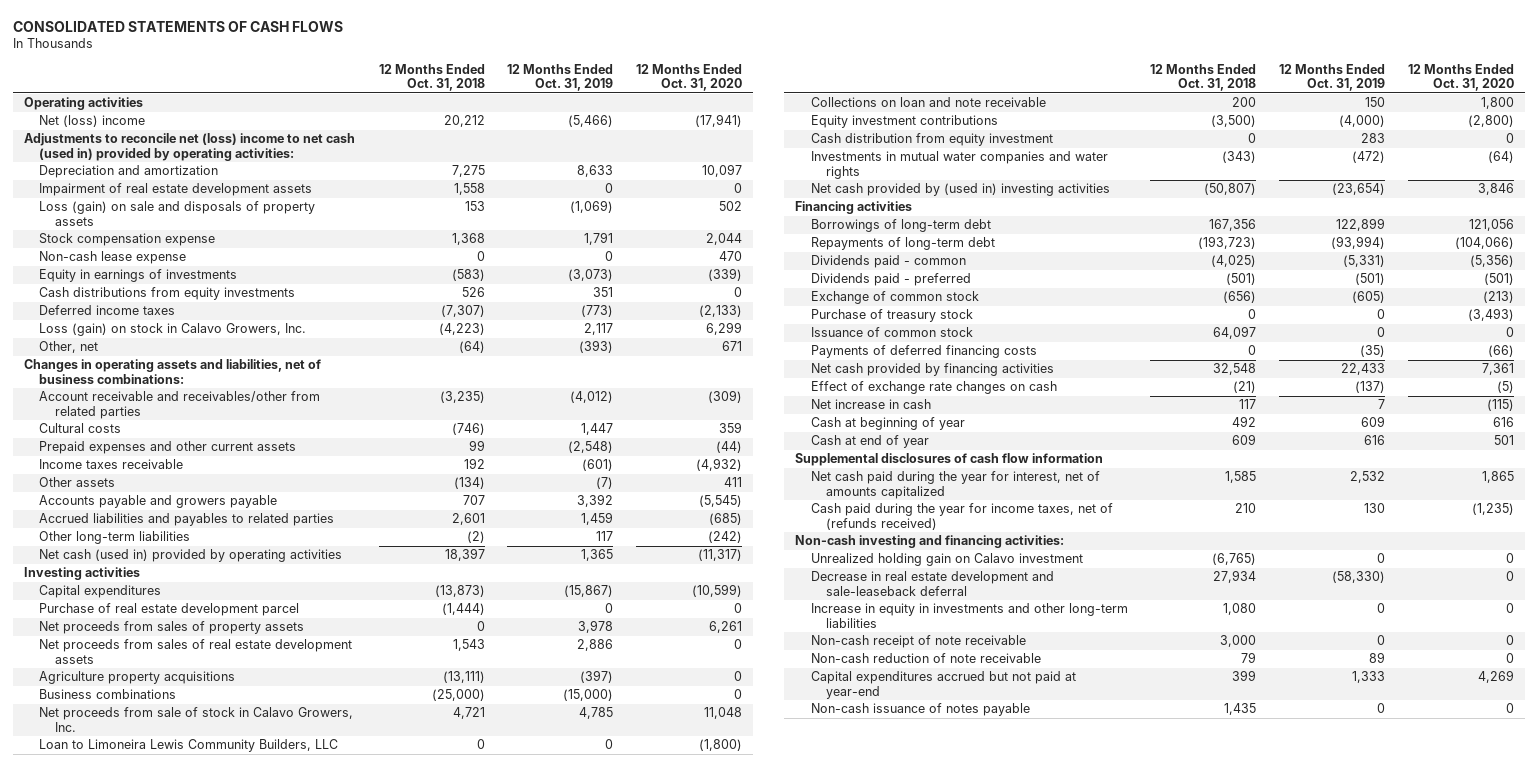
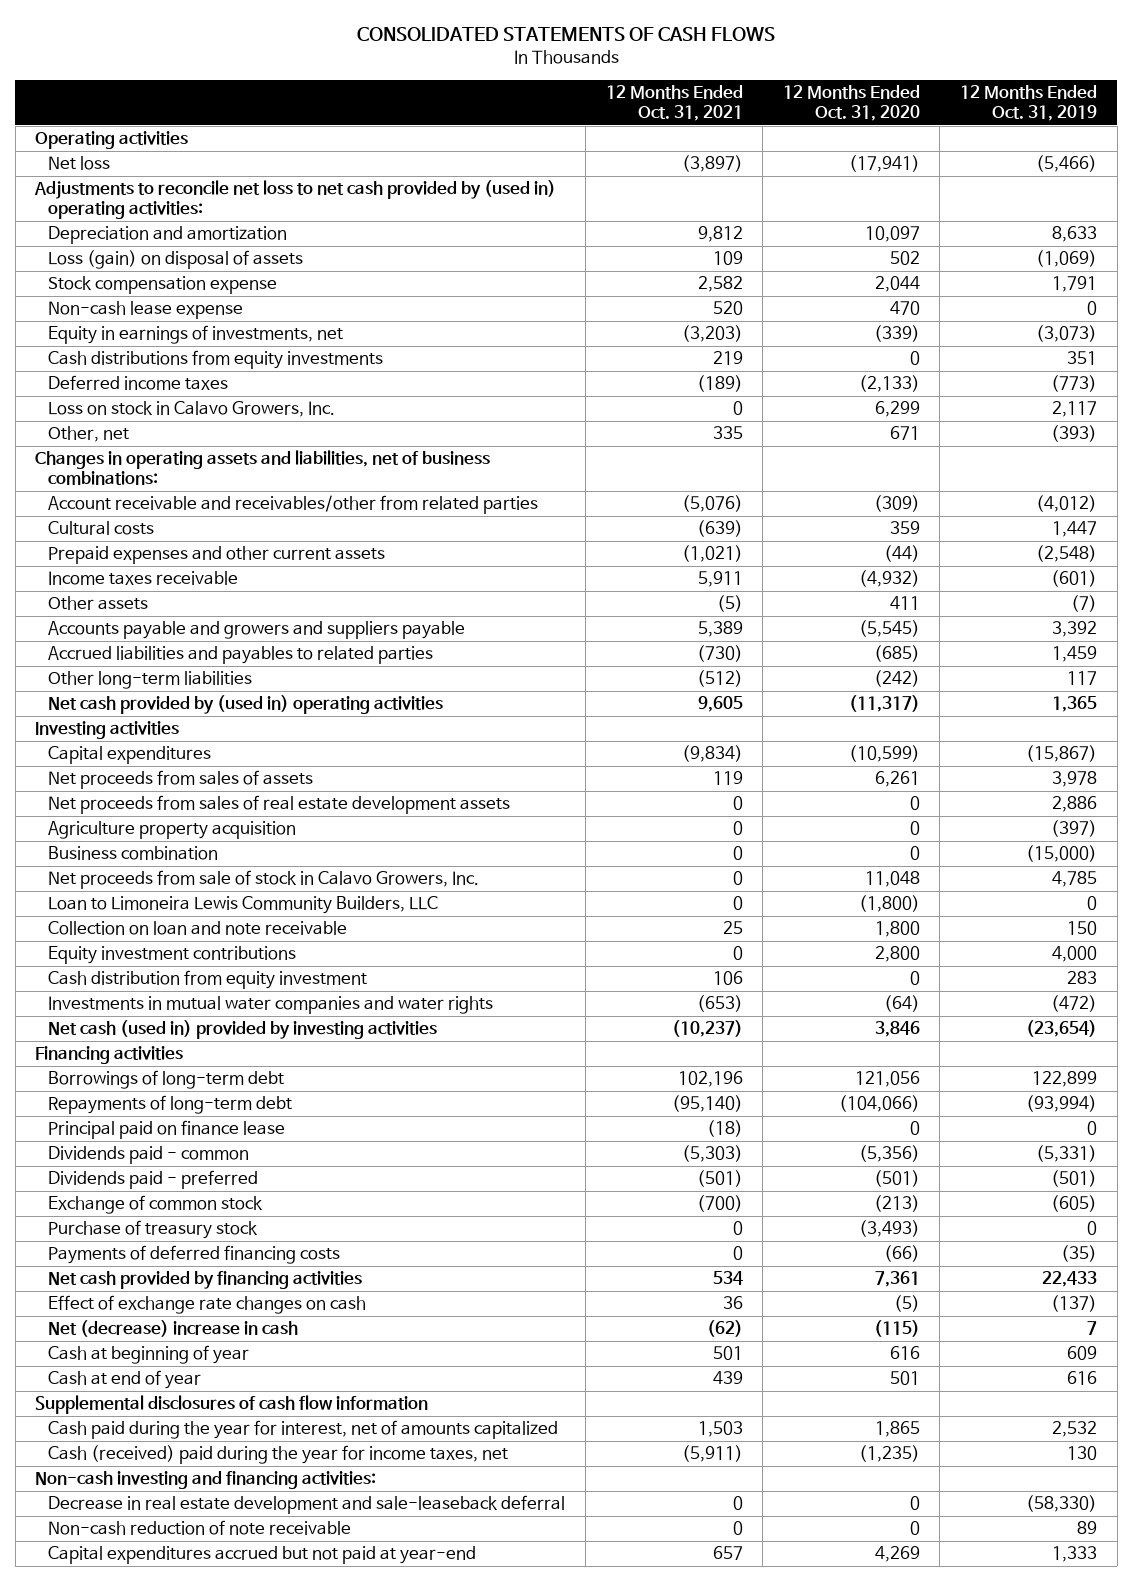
- | 12 Months Ended Oct. 31, 2018 | 12 Months Ended Oct. 31, 2019 | 12 Months Ended Oct. 31, 2020
+ | 12 Months Ended Oct. 31, 2021 | 12 Months Ended Oct. 31, 2020 | 12 Months Ended Oct. 31, 2019
- Net (loss) income | 20,212 | (5,466) | (17,941)
- Adjustments to reconcile net (loss) income to net cash (used in) provided by operating activities:
+ Net loss | (3,897) | (17,941) | (5,466)
+ Adjustments to reconcile net loss to net cash provided by (used in) operating activities:
- Impairment of real estate development assets | 1,558 | 0 | 0
- Loss (gain) on sale and disposals of property assets | 153 | (1,069) | 502
+ Loss (gain) on disposal of assets | 109 | 502 | (1,069)
- Equity in earnings of investments | (583) | (3,073) | (339)
+ Equity in earnings of investments, net | (3,203) | (339) | (3,073)
- Loss (gain) on stock in Calavo Growers, Inc. | (4,223) | 2,117 | 6,299
+ Loss on stock in Calavo Growers, Inc. | 0 | 6,299 | 2,117
- Accounts payable and growers payable | 707 | 3,392 | (5,545)
+ Accounts payable and growers and suppliers payable | 5,389 | (5,545) | 3,392
- Net cash (used in) provided by operating activities | 18,397 | 1,365 | (11,317)
+ Net cash provided by (used in) operating activities | 9,605 | (11,317) | 1,365
- Purchase of real estate development parcel | (1,444) | 0 | 0
- Net proceeds from sales of property assets | 0 | 3,978 | 6,261
+ Net proceeds from sales of assets | 119 | 6,261 | 3,978
- Agriculture property acquisitions | (13,111) | (397) | 0
- Business combinations | (25,000) | (15,000) | 0
+ Agriculture property acquisition | 0 | 0 | (397)
+ Business combination | 0 | 0 | (15,000)
- Collections on loan and note receivable | 200 | 150 | 1,800
- Equity investment contributions | (3,500) | (4,000) | (2,800)
+ Collection on loan and note receivable | 25 | 1,800 | 150
+ Equity investment contributions | 0 | 2,800 | 4,000
- Net cash provided by (used in) investing activities | (50,807) | (23,654) | 3,846
+ Net cash (used in) provided by investing activities | (10,237) | 3,846 | (23,654)
+ Principal paid on finance lease | (18) | 0 | 0
- Issuance of common stock | 64,097 | 0 | 0
- Net increase in cash | 117 | 7 | (115)
+ Net (decrease) increase in cash | (62) | (115) | 7
- Net cash paid during the year for interest, net of amounts capitalized | 1,585 | 2,532 | 1,865
- Cash paid during the year for income taxes, net of (refunds received) | 210 | 130 | (1,235)
+ Cash paid during the year for interest, net of amounts capitalized | 1,503 | 1,865 | 2,532
+ Cash (received) paid during the year for income taxes, net | (5,911) | (1,235) | 130
- Unrealized holding gain on Calavo investment | (6,765) | 0 | 0
- Increase in equity in investments and other long-term liabilities | 1,080 | 0 | 0
- Non-cash receipt of note receivable | 3,000 | 0 | 0
- Non-cash issuance of notes payable | 1,435 | 0 | 0

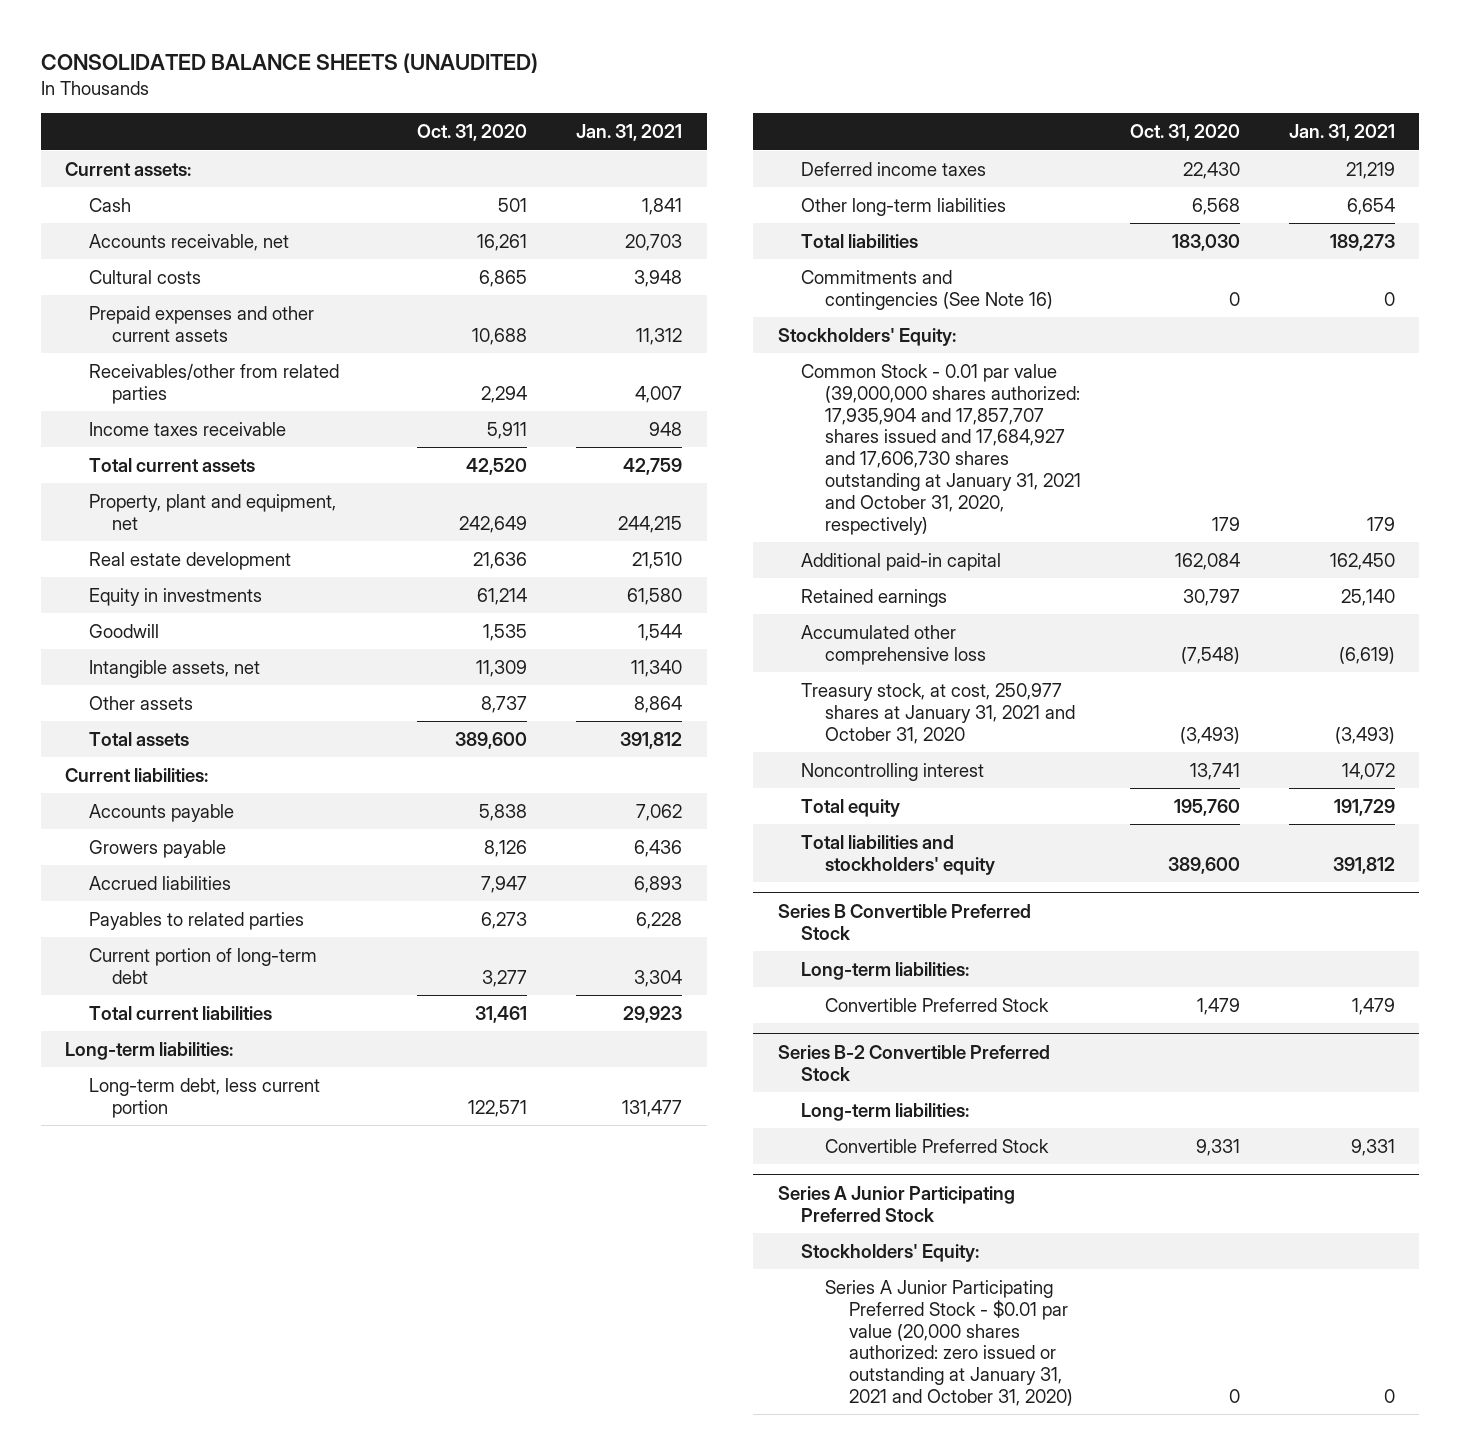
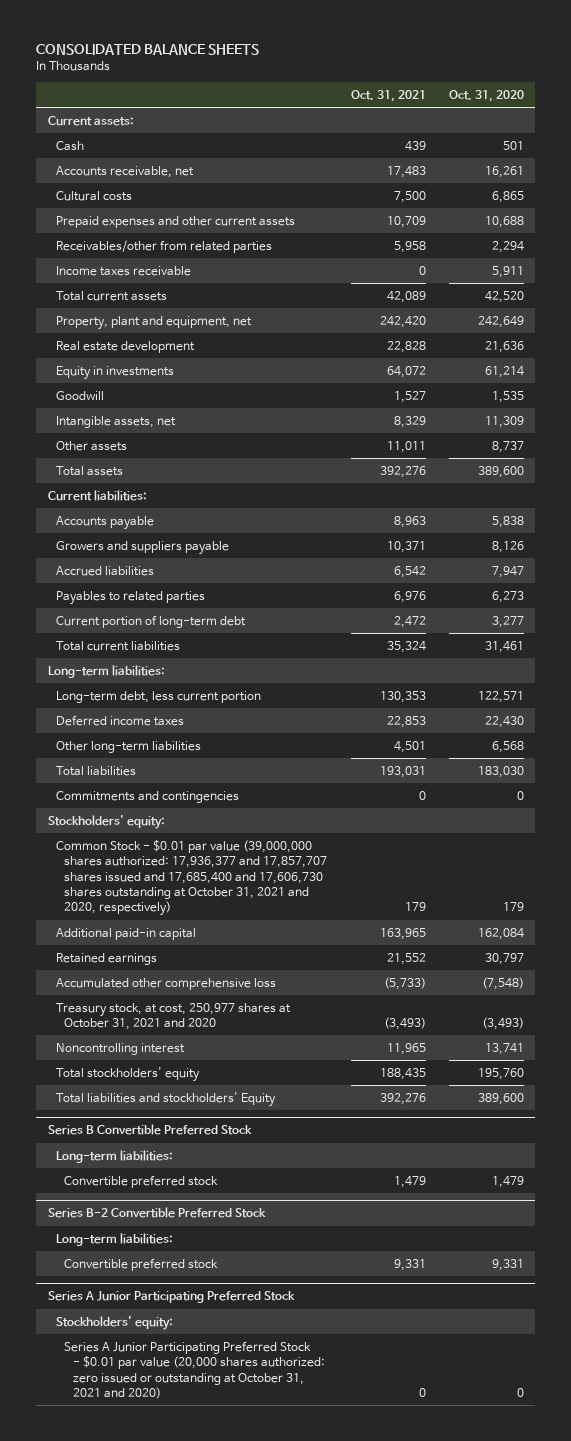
- CONSOLIDATED BALANCE SHEETS (UNAUDITED)
+ CONSOLIDATED BALANCE SHEETS
- | Oct. 31, 2020 | Jan. 31, 2021
+ | Oct. 31, 2021 | Oct. 31, 2020
- Growers payable | 8,126 | 6,436
+ Growers and suppliers payable | 10,371 | 8,126
- Commitments and contingencies (See Note 16) | 0 | 0
- Stockholders' Equity:
- Common Stock - 0.01 par value (39,000,000 shares authorized: 17,935,904 and 17,857,707 shares issued and 17,684,927 and 17,606,730 shares outstanding at January 31, 2021 and October 31, 2020, respectively) | 179 | 179
+ Commitments and contingencies | 0 | 0
+ Stockholders' equity:
+ Common Stock - $0.01 par value (39,000,000 shares authorized: 17,936,377 and 17,857,707 shares issued and 17,685,400 and 17,606,730 shares outstanding at October 31, 2021 and 2020, respectively) | 179 | 179
- Treasury stock, at cost, 250,977 shares at January 31, 2021 and October 31, 2020 | (3,493) | (3,493)
+ Treasury stock, at cost, 250,977 shares at October 31, 2021 and 2020 | (3,493) | (3,493)
- Total equity | 195,760 | 191,729
- Total liabilities and stockholders' equity | 389,600 | 391,812
+ Total stockholders' equity | 188,435 | 195,760
+ Total liabilities and stockholders' Equity | 392,276 | 389,600
@ Series B Convertible Preferred Stock
- Convertible Preferred Stock | 1,479 | 1,479
+ Convertible preferred stock | 1,479 | 1,479
@ Series B-2 Convertible Preferred Stock
- Convertible Preferred Stock | 9,331 | 9,331
+ Convertible preferred stock | 9,331 | 9,331
@ Series A Junior Participating Preferred Stock
- Stockholders' Equity:
- Series A Junior Participating Preferred Stock - $0.01 par value (20,000 shares authorized: zero issued or outstanding at January 31, 2021 and October 31, 2020) | 0 | 0
+ Stockholders' equity:
+ Series A Junior Participating Preferred Stock - $0.01 par value (20,000 shares authorized: zero issued or outstanding at October 31, 2021 and 2020) | 0 | 0

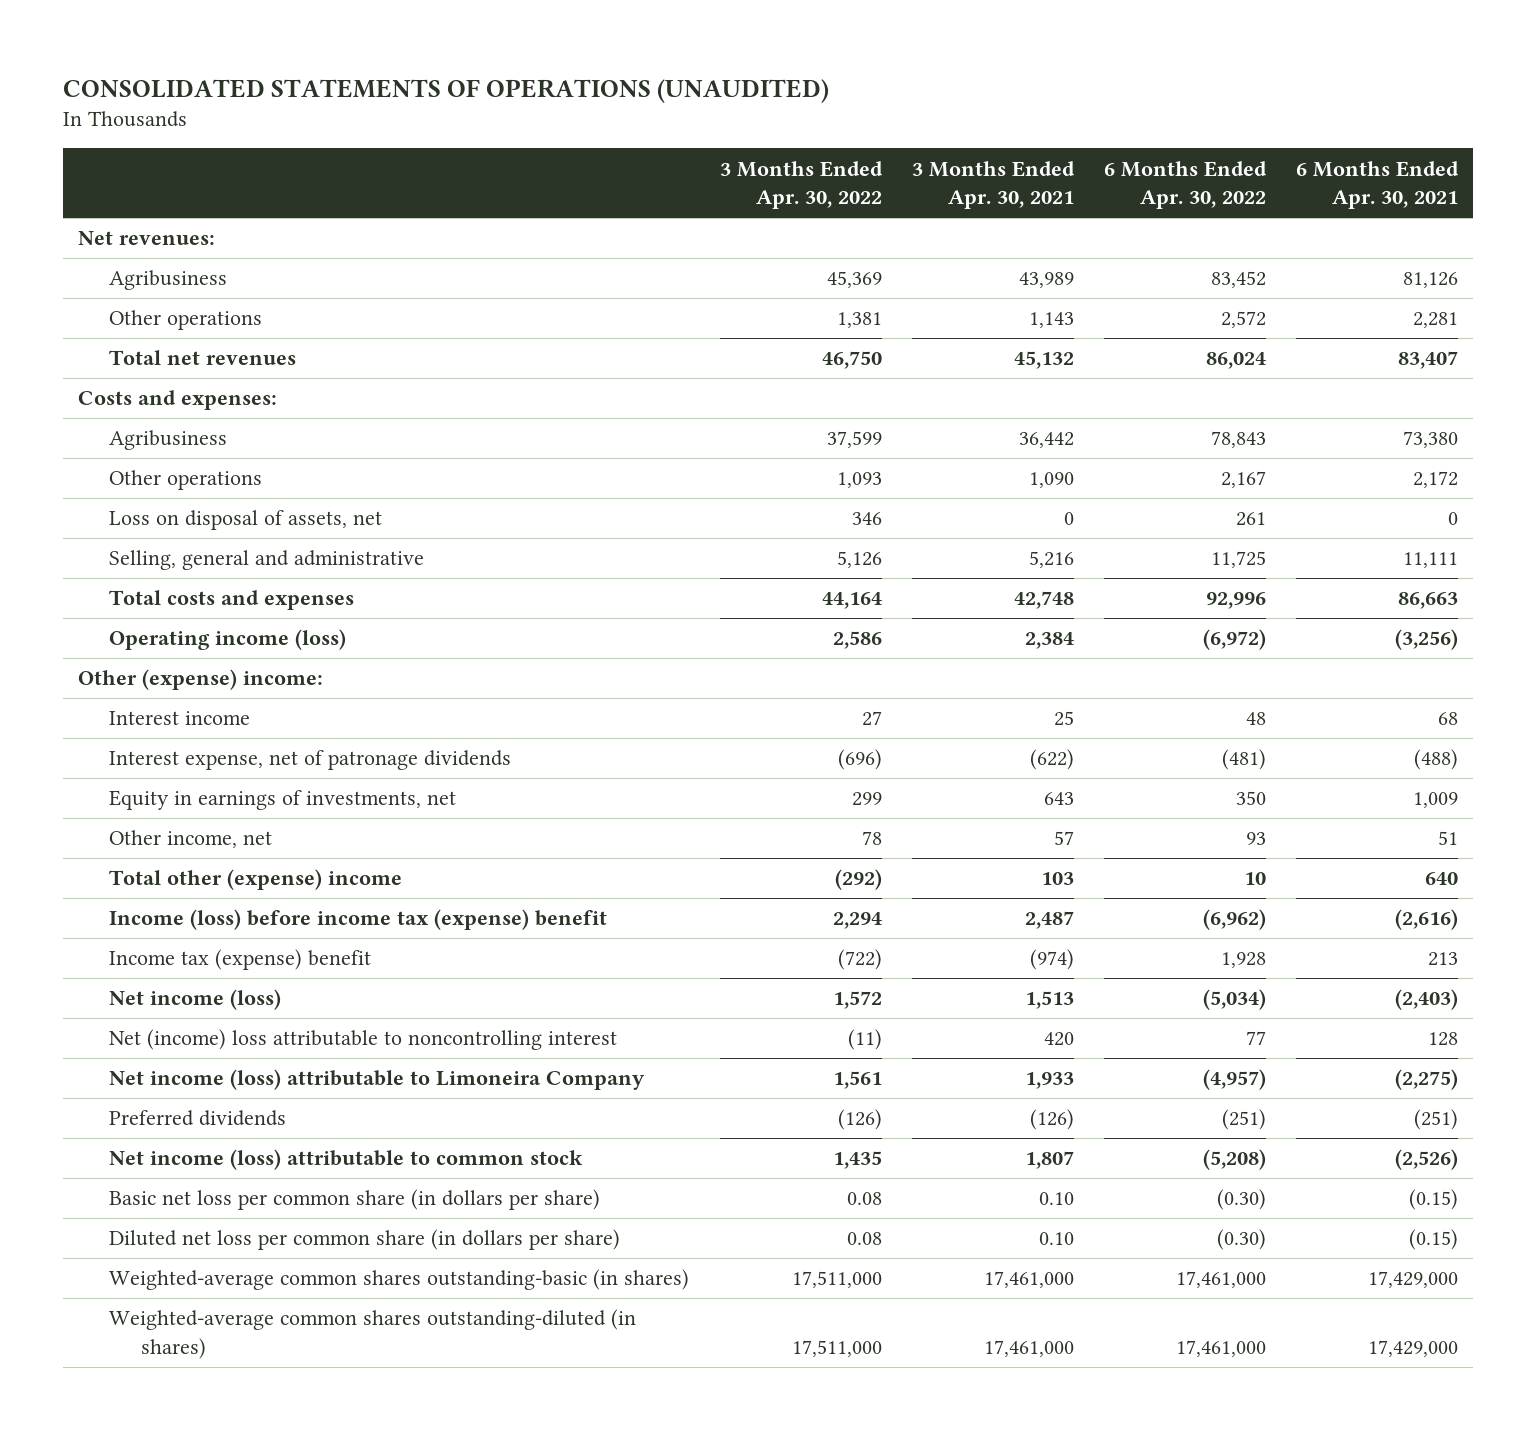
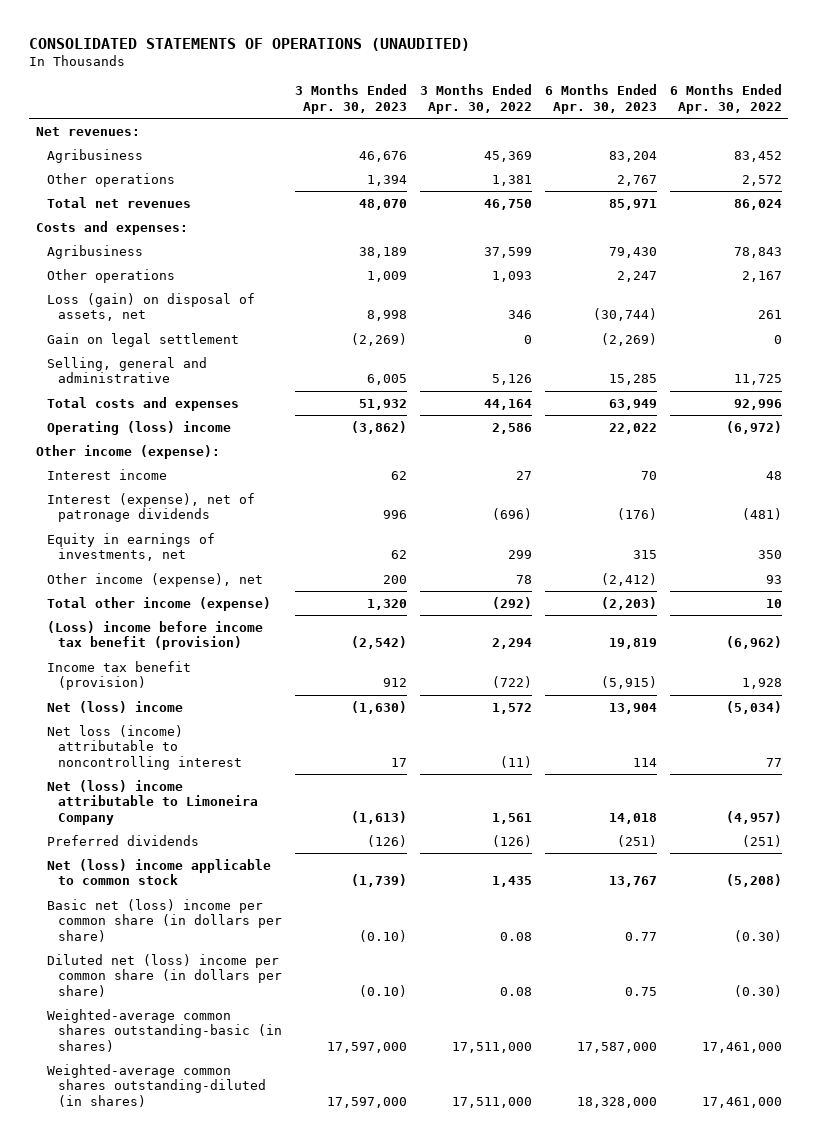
- | 3 Months Ended Apr. 30, 2022 | 3 Months Ended Apr. 30, 2021 | 6 Months Ended Apr. 30, 2022 | 6 Months Ended Apr. 30, 2021
+ | 3 Months Ended Apr. 30, 2023 | 3 Months Ended Apr. 30, 2022 | 6 Months Ended Apr. 30, 2023 | 6 Months Ended Apr. 30, 2022
- Loss on disposal of assets, net | 346 | 0 | 261 | 0
+ Loss (gain) on disposal of assets, net | 8,998 | 346 | (30,744) | 261
+ Gain on legal settlement | (2,269) | 0 | (2,269) | 0
- Operating income (loss) | 2,586 | 2,384 | (6,972) | (3,256)
- Other (expense) income:
+ Operating (loss) income | (3,862) | 2,586 | 22,022 | (6,972)
+ Other income (expense):
- Interest expense, net of patronage dividends | (696) | (622) | (481) | (488)
+ Interest (expense), net of patronage dividends | 996 | (696) | (176) | (481)
- Other income, net | 78 | 57 | 93 | 51
- Total other (expense) income | (292) | 103 | 10 | 640
- Income (loss) before income tax (expense) benefit | 2,294 | 2,487 | (6,962) | (2,616)
- Income tax (expense) benefit | (722) | (974) | 1,928 | 213
- Net income (loss) | 1,572 | 1,513 | (5,034) | (2,403)
- Net (income) loss attributable to noncontrolling interest | (11) | 420 | 77 | 128
- Net income (loss) attributable to Limoneira Company | 1,561 | 1,933 | (4,957) | (2,275)
+ Other income (expense), net | 200 | 78 | (2,412) | 93
+ Total other income (expense) | 1,320 | (292) | (2,203) | 10
+ (Loss) income before income tax benefit (provision) | (2,542) | 2,294 | 19,819 | (6,962)
+ Income tax benefit (provision) | 912 | (722) | (5,915) | 1,928
+ Net (loss) income | (1,630) | 1,572 | 13,904 | (5,034)
+ Net loss (income) attributable to noncontrolling interest | 17 | (11) | 114 | 77
+ Net (loss) income attributable to Limoneira Company | (1,613) | 1,561 | 14,018 | (4,957)
- Net income (loss) attributable to common stock | 1,435 | 1,807 | (5,208) | (2,526)
- Basic net loss per common share (in dollars per share) | 0.08 | 0.10 | (0.30) | (0.15)
- Diluted net loss per common share (in dollars per share) | 0.08 | 0.10 | (0.30) | (0.15)
+ Net (loss) income applicable to common stock | (1,739) | 1,435 | 13,767 | (5,208)
+ Basic net (loss) income per common share (in dollars per share) | (0.10) | 0.08 | 0.77 | (0.30)
+ Diluted net (loss) income per common share (in dollars per share) | (0.10) | 0.08 | 0.75 | (0.30)

